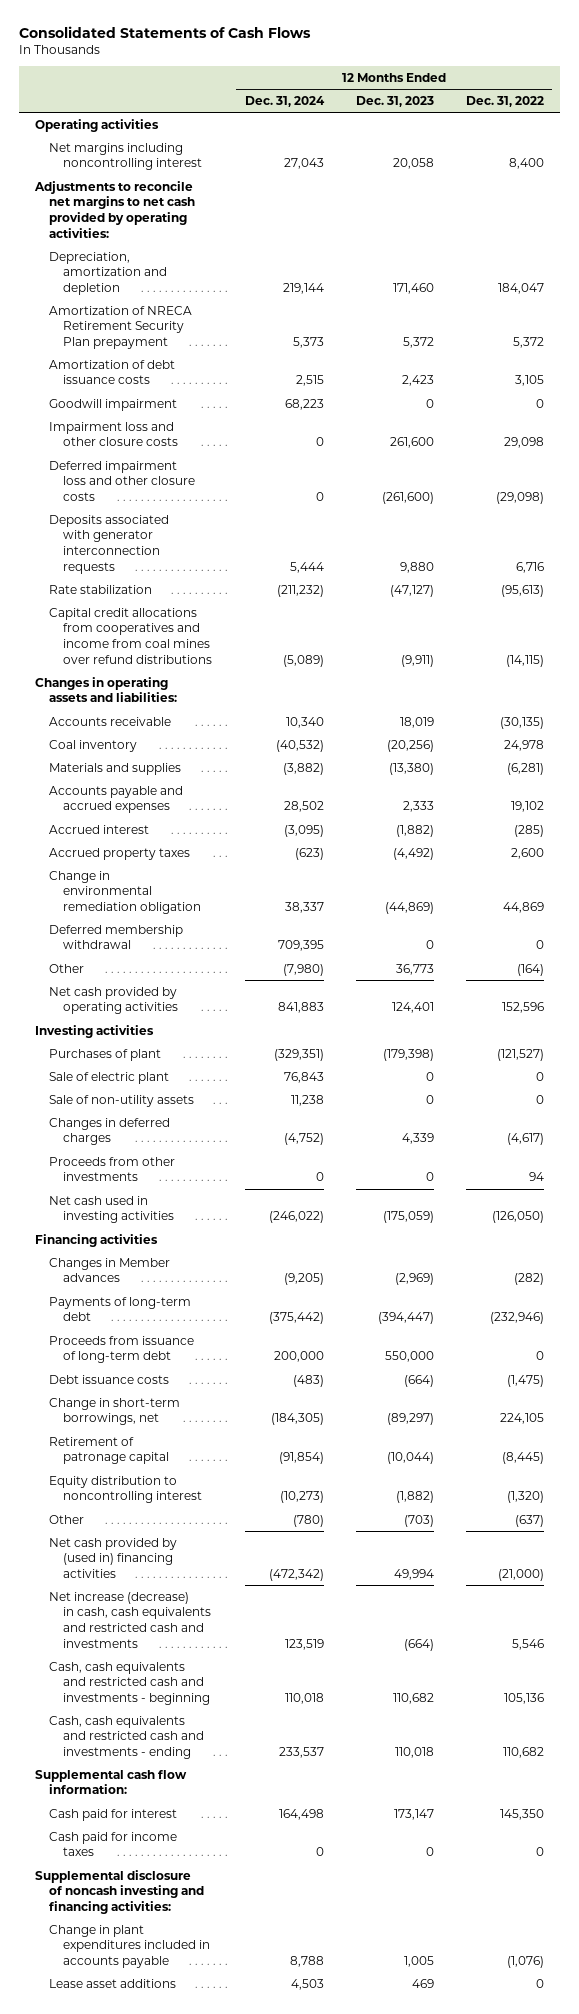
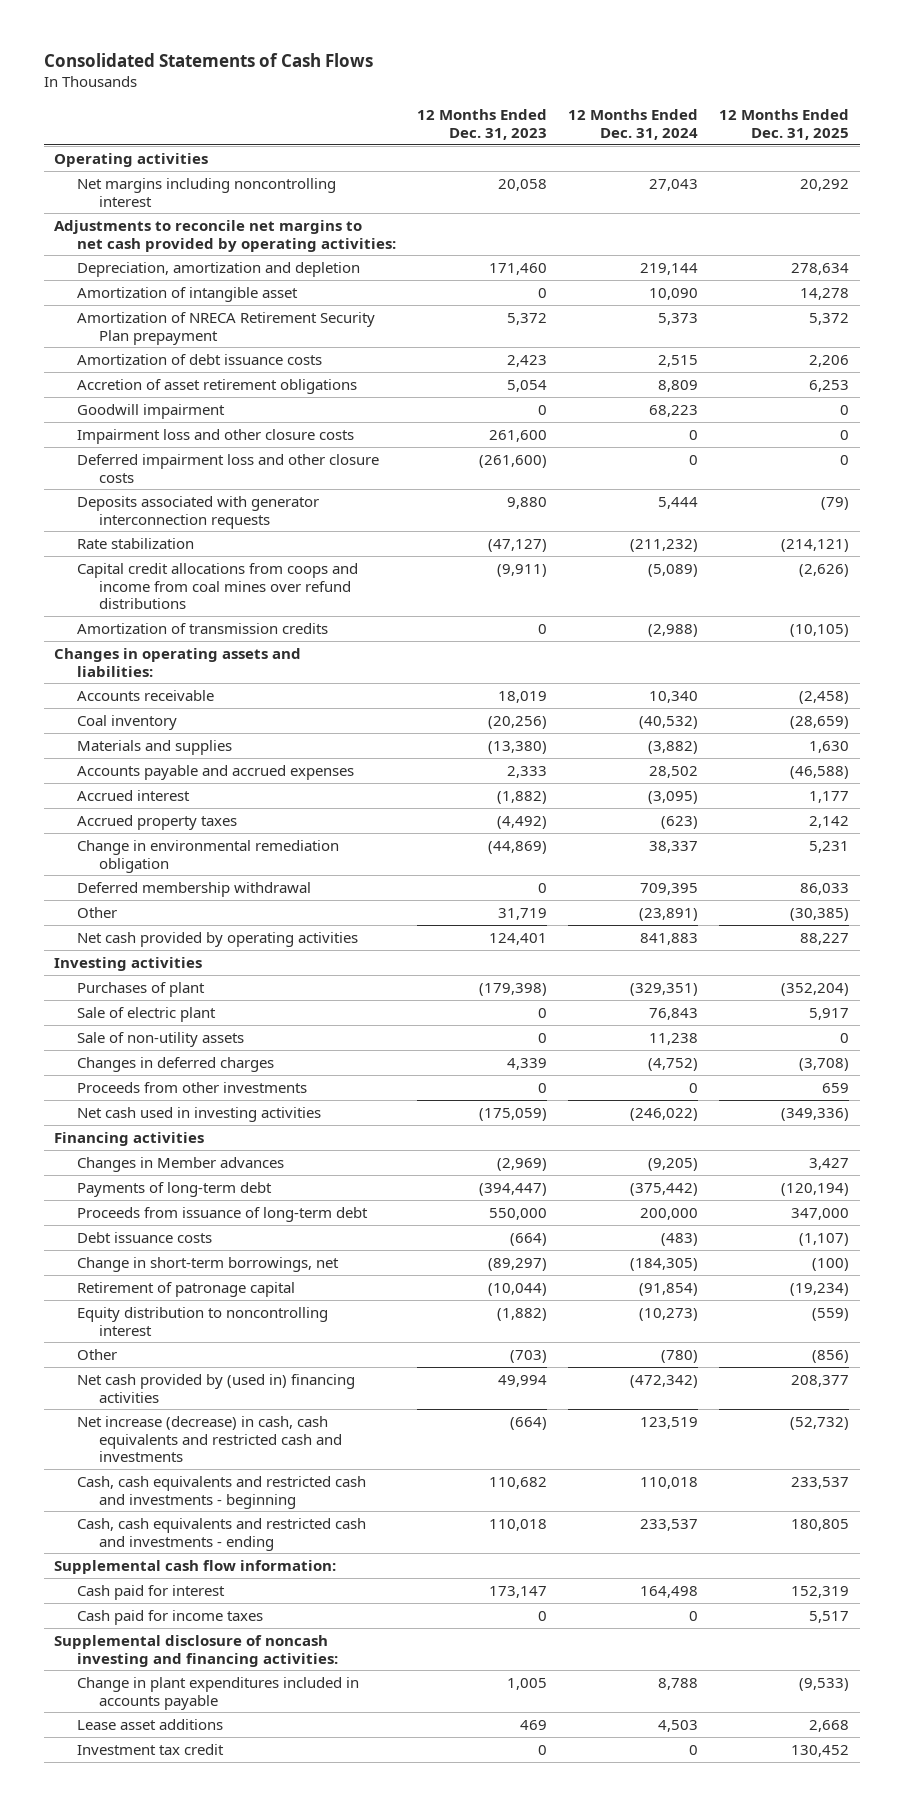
- | 12 Months Ended Dec. 31, 2024 | 12 Months Ended Dec. 31, 2023 | 12 Months Ended Dec. 31, 2022
+ | 12 Months Ended Dec. 31, 2023 | 12 Months Ended Dec. 31, 2024 | 12 Months Ended Dec. 31, 2025
+ Amortization of intangible asset | 0 | 10,090 | 14,278
+ Accretion of asset retirement obligations | 5,054 | 8,809 | 6,253
- Capital credit allocations from cooperatives and income from coal mines over refund distributions | (5,089) | (9,911) | (14,115)
+ Capital credit allocations from coops and income from coal mines over refund distributions | (9,911) | (5,089) | (2,626)
+ Amortization of transmission credits | 0 | (2,988) | (10,105)
- Other | (7,980) | 36,773 | (164)
+ Other | 31,719 | (23,891) | (30,385)
+ Investment tax credit | 0 | 0 | 130,452

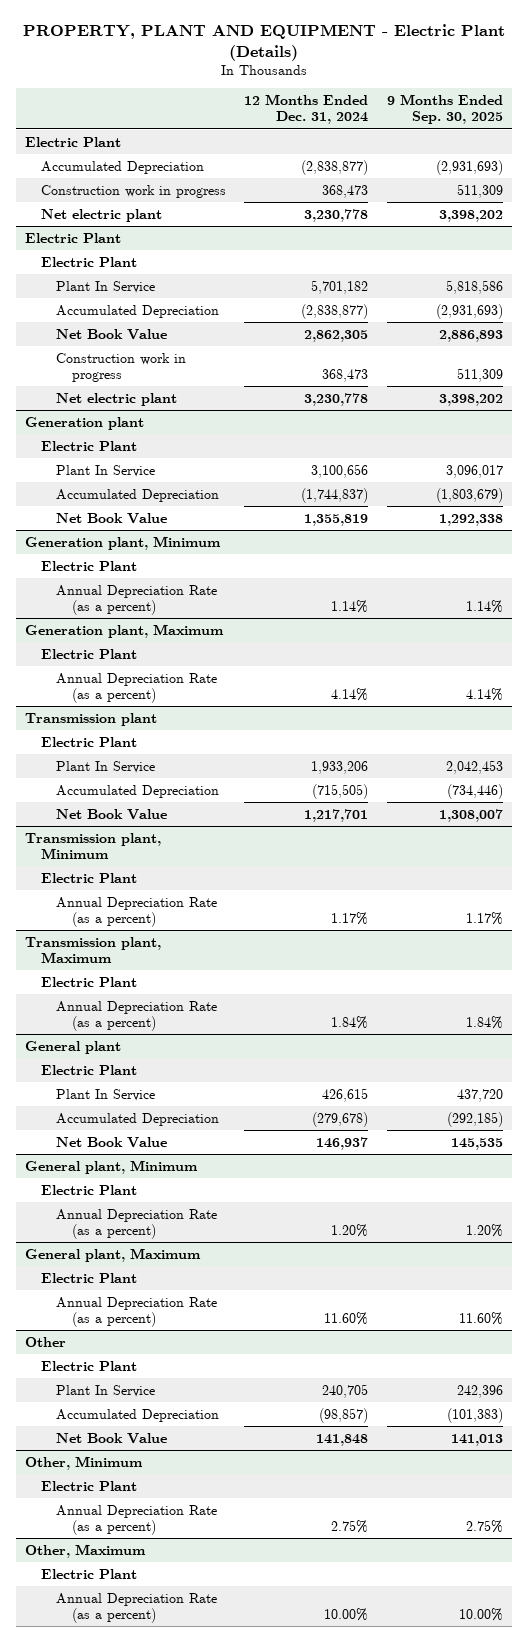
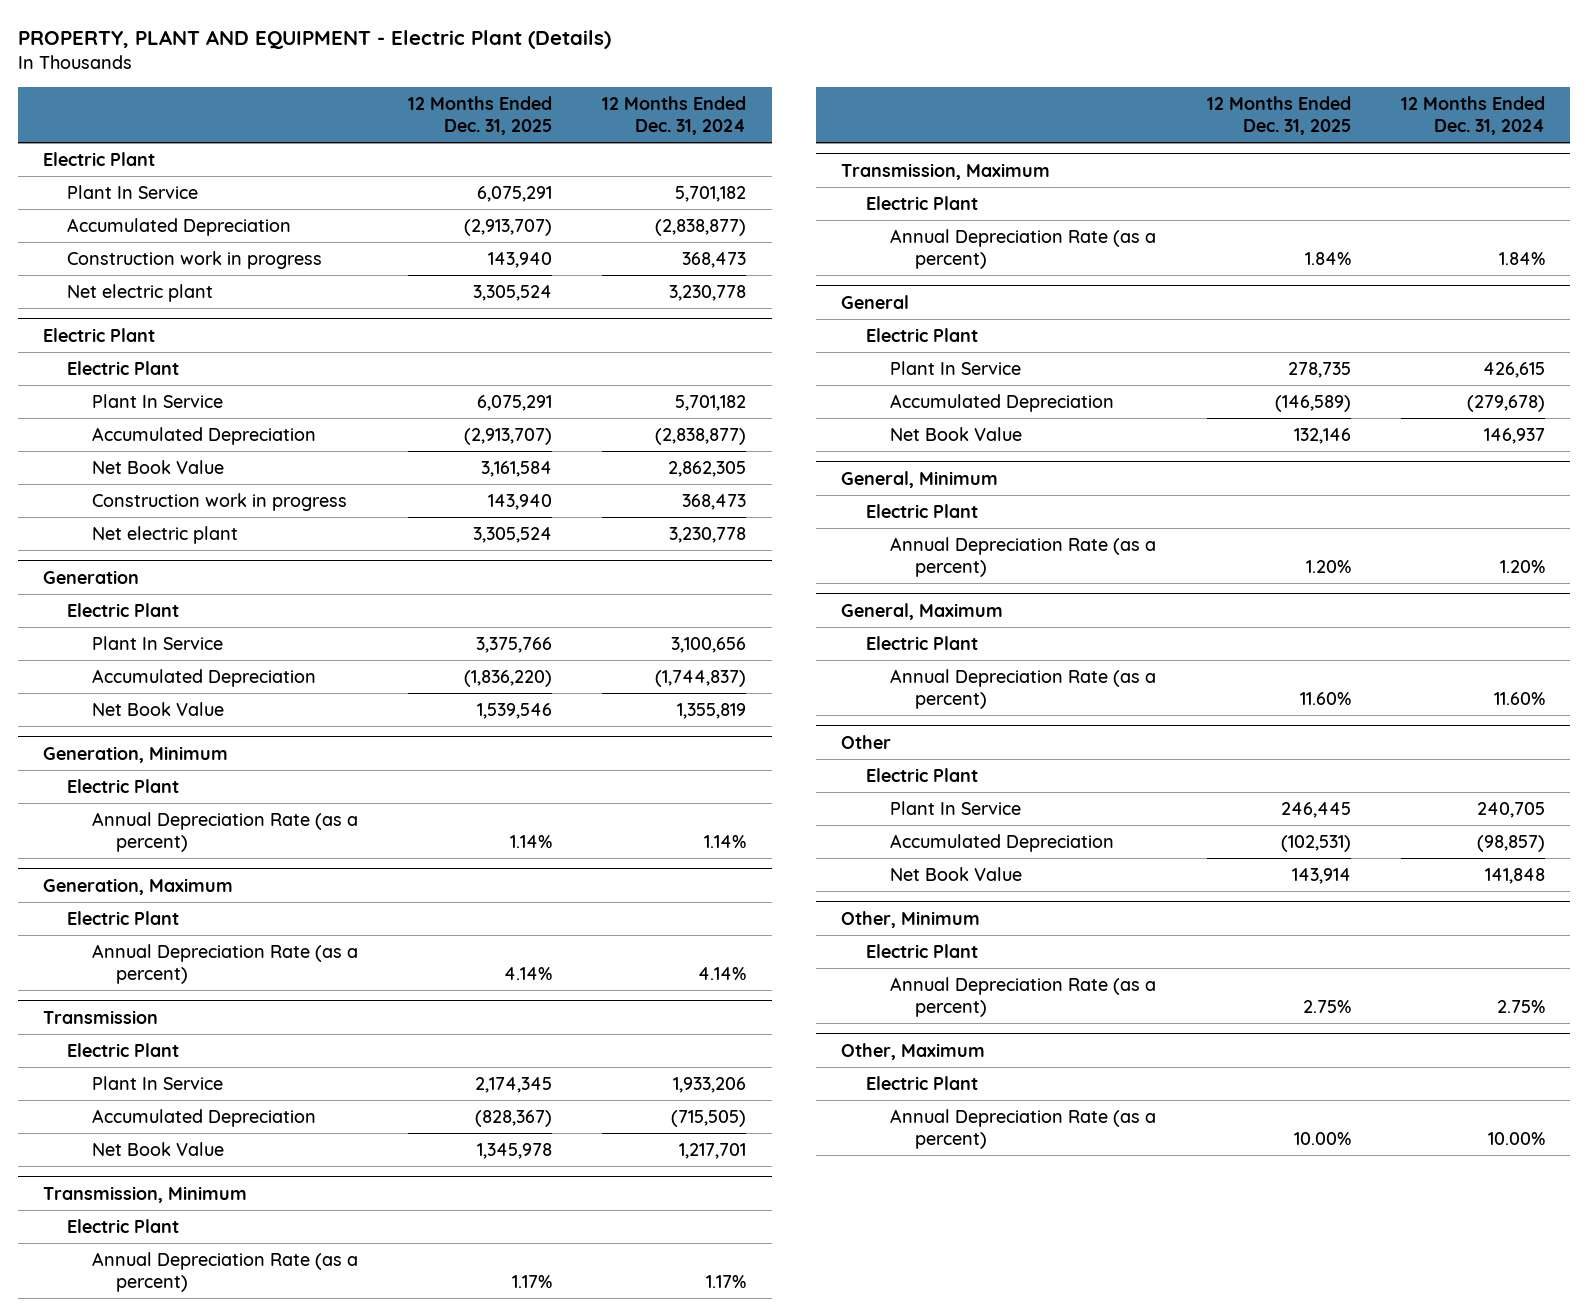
- | 12 Months Ended Dec. 31, 2024 | 9 Months Ended Sep. 30, 2025
+ | 12 Months Ended Dec. 31, 2025 | 12 Months Ended Dec. 31, 2024
+ Plant In Service | 6,075,291 | 5,701,182
- Generation plant
+ Generation
- Generation plant, Minimum
+ Generation, Minimum
- Generation plant, Maximum
+ Generation, Maximum
- Transmission plant
+ Transmission
- Transmission plant, Minimum
+ Transmission, Minimum
- Transmission plant, Maximum
+ Transmission, Maximum
- General plant
+ General
- General plant, Minimum
+ General, Minimum
- General plant, Maximum
+ General, Maximum

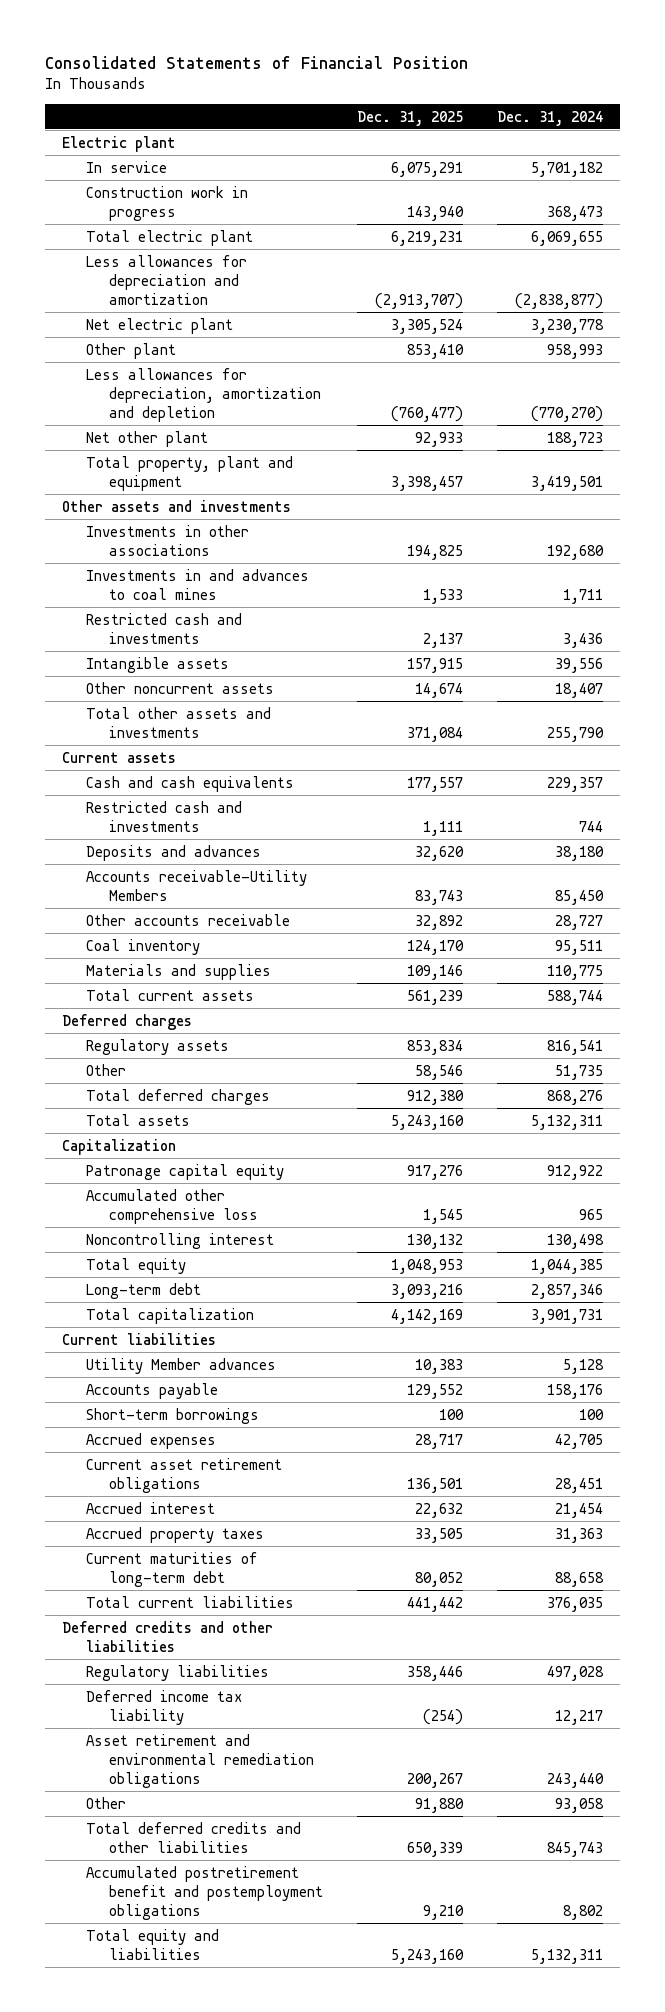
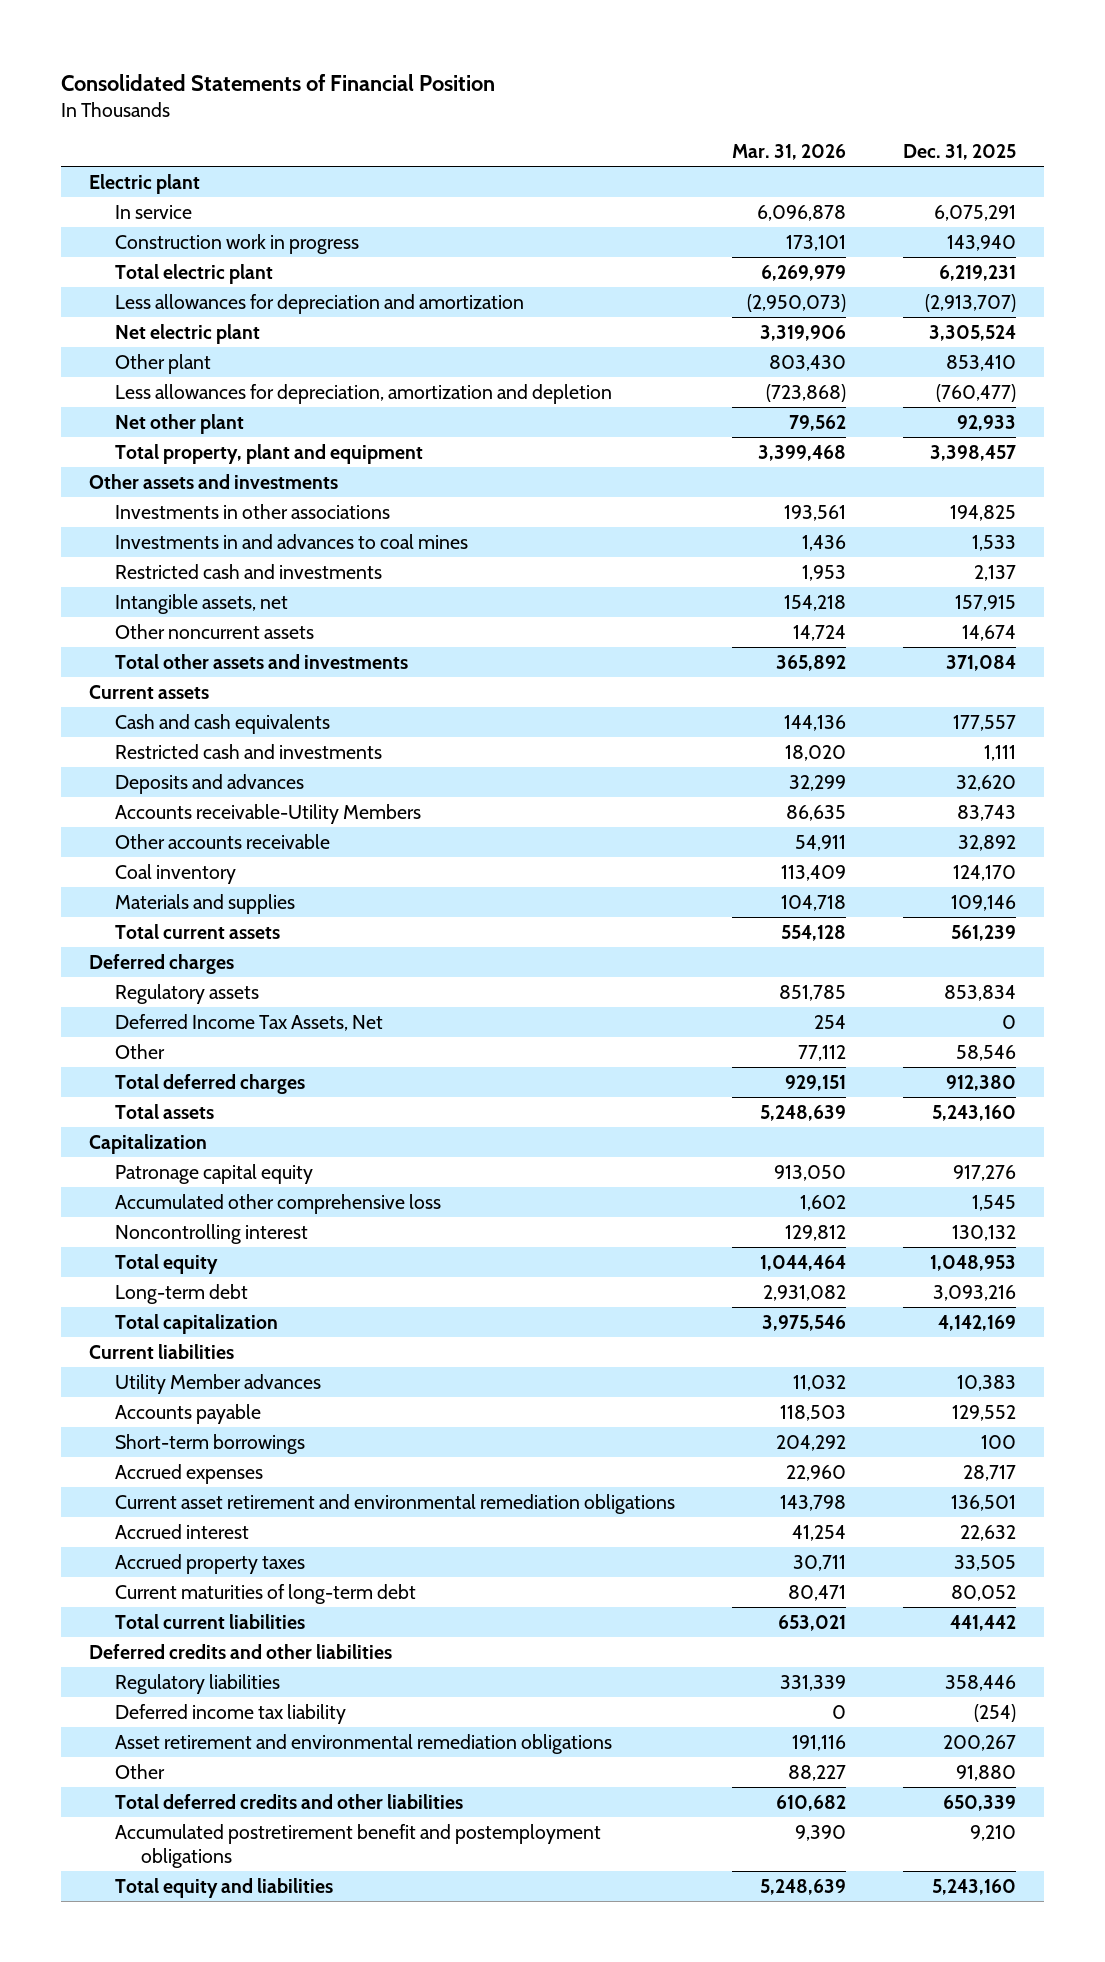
- | Dec. 31, 2025 | Dec. 31, 2024
+ | Mar. 31, 2026 | Dec. 31, 2025
- Intangible assets | 157,915 | 39,556
+ Intangible assets, net | 154,218 | 157,915
+ Deferred Income Tax Assets, Net | 254 | 0
- Current asset retirement obligations | 136,501 | 28,451
+ Current asset retirement and environmental remediation obligations | 143,798 | 136,501

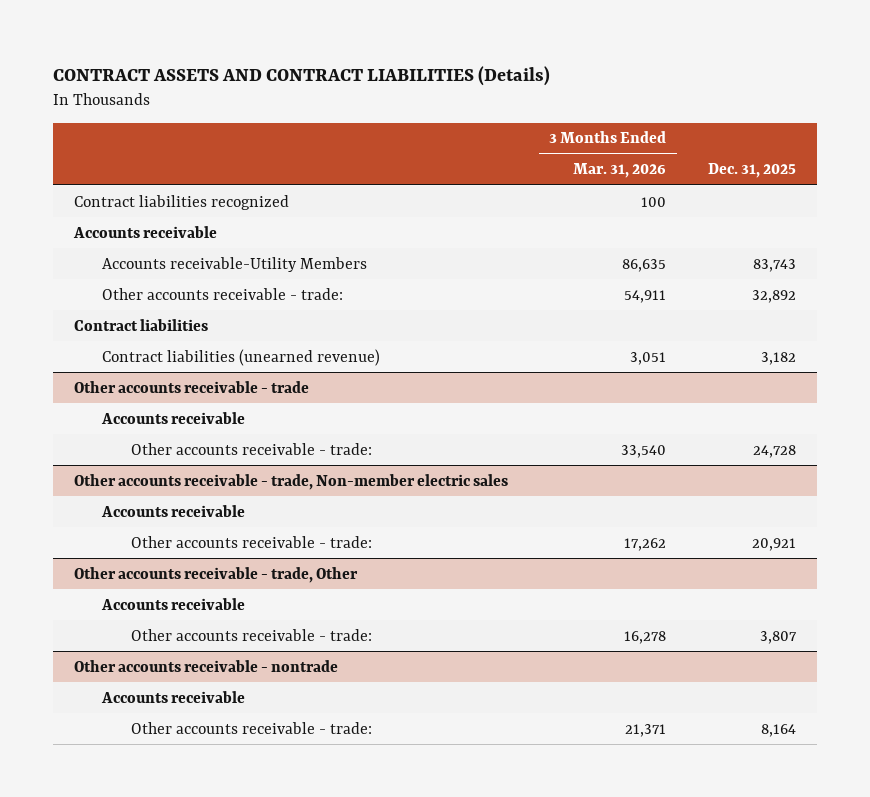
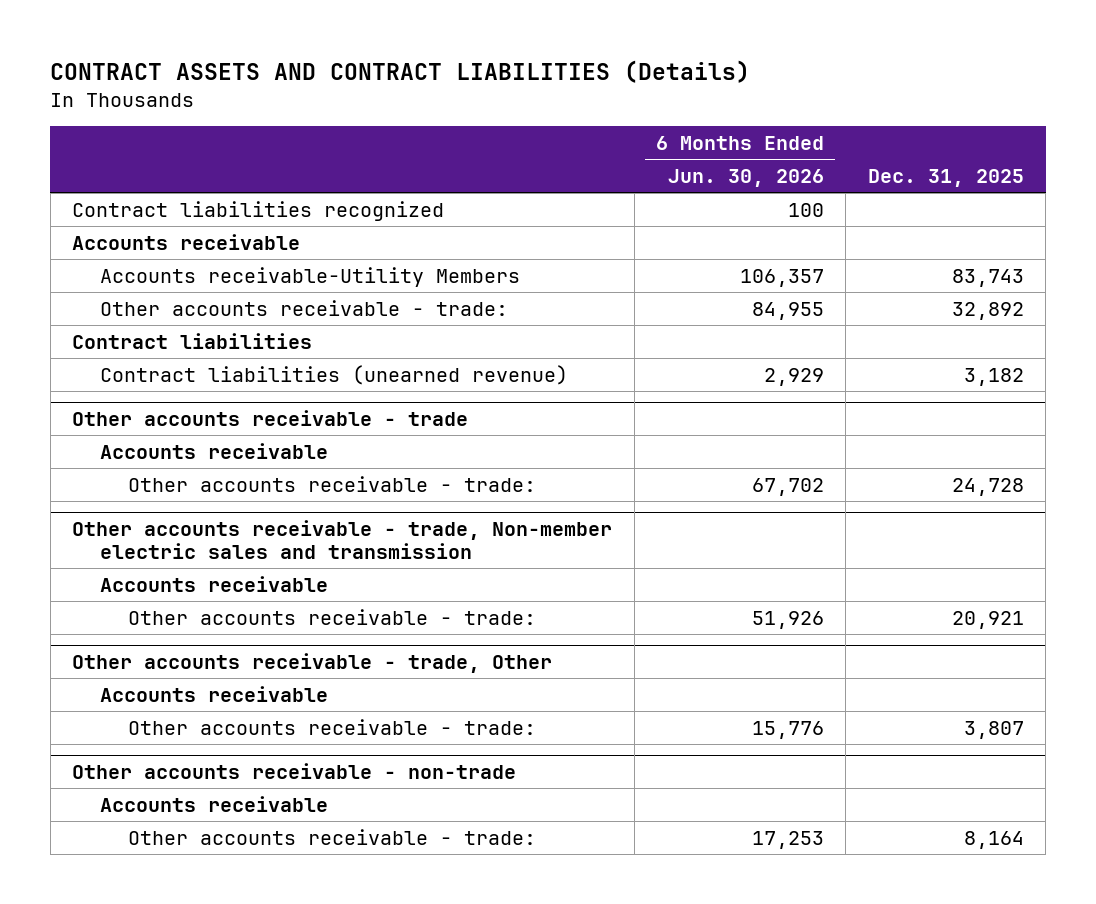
- | 3 Months Ended Mar. 31, 2026 | Dec. 31, 2025
+ | 6 Months Ended Jun. 30, 2026 | Dec. 31, 2025
- Other accounts receivable - trade, Non-member electric sales
+ Other accounts receivable - trade, Non-member electric sales and transmission
- Other accounts receivable - nontrade
+ Other accounts receivable - non-trade

